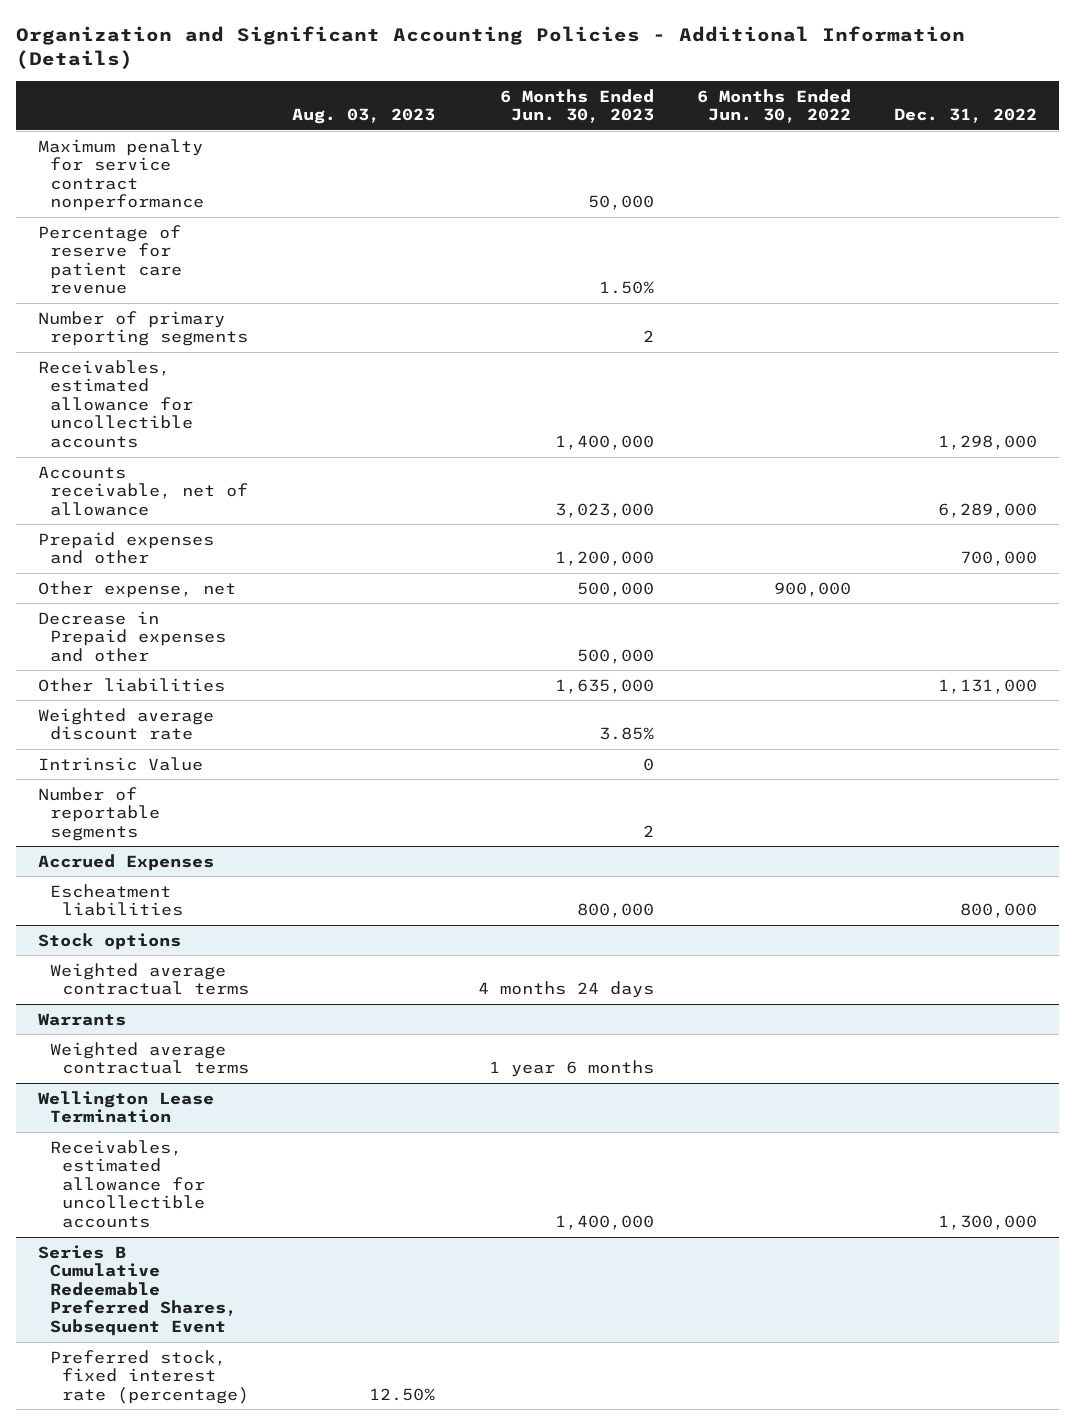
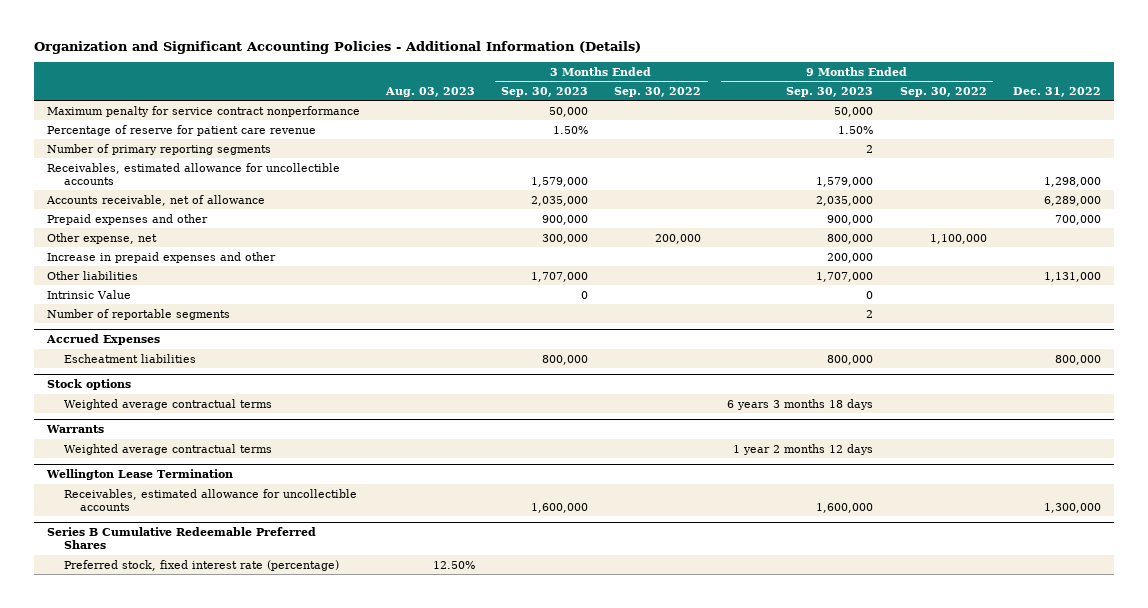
- | Aug. 03, 2023 | 6 Months Ended Jun. 30, 2023 | 6 Months Ended Jun. 30, 2022 | Dec. 31, 2022
+ | Aug. 03, 2023 | 3 Months Ended Sep. 30, 2023 | 3 Months Ended Sep. 30, 2022 | 9 Months Ended Sep. 30, 2023 | 9 Months Ended Sep. 30, 2022 | Dec. 31, 2022
- Decrease in Prepaid expenses and other | | 500,000 | |
+ Increase in prepaid expenses and other | | | | 200,000 | |
- Weighted average discount rate | | 3.85% | |
- Series B Cumulative Redeemable Preferred Shares, Subsequent Event
+ Series B Cumulative Redeemable Preferred Shares

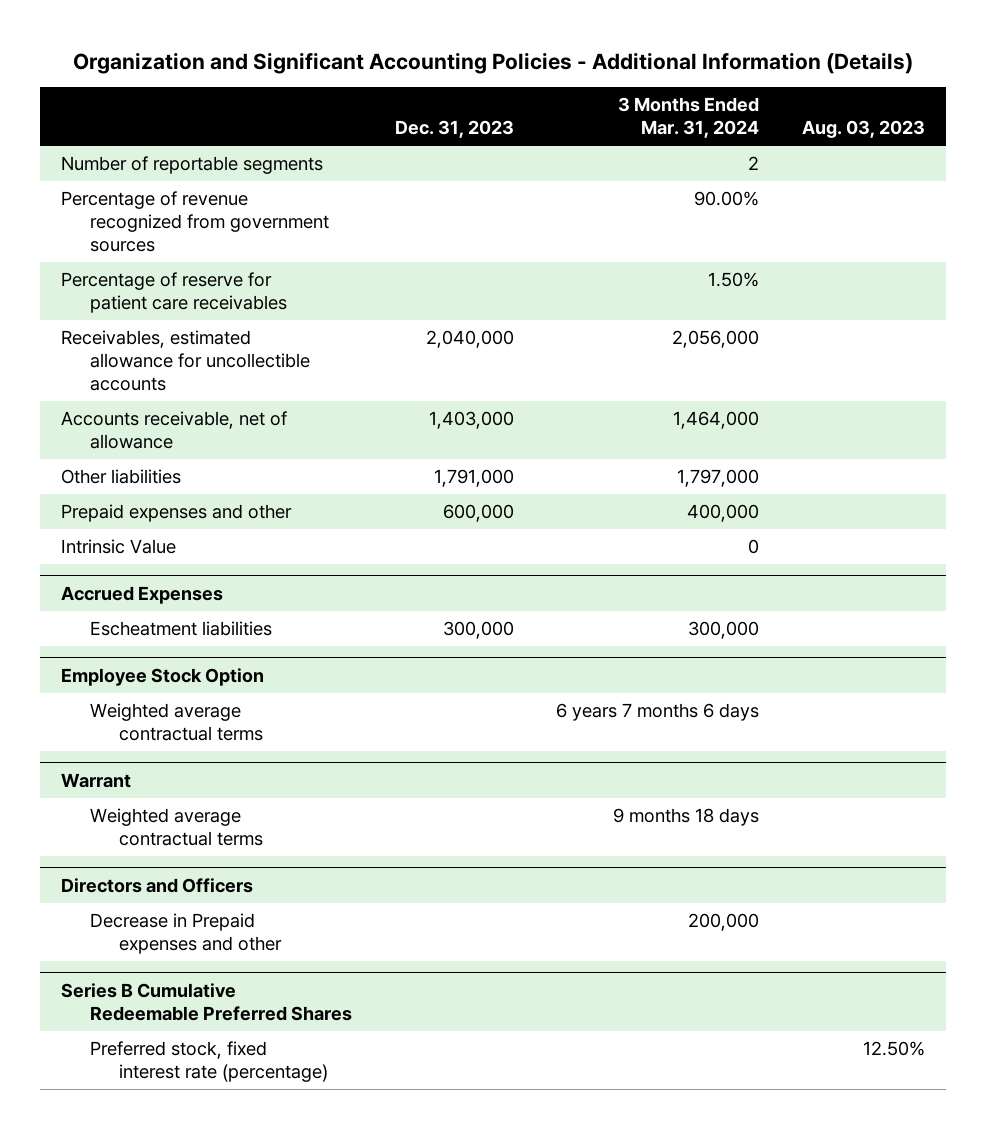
- | Aug. 03, 2023 | 3 Months Ended Sep. 30, 2023 | 3 Months Ended Sep. 30, 2022 | 9 Months Ended Sep. 30, 2023 | 9 Months Ended Sep. 30, 2022 | Dec. 31, 2022
+ | Dec. 31, 2023 | 3 Months Ended Mar. 31, 2024 | Aug. 03, 2023
- Maximum penalty for service contract nonperformance | | 50,000 | | 50,000 | |
- Percentage of reserve for patient care revenue | | 1.50% | | 1.50% | |
- Number of primary reporting segments | | | | 2 | |
moved up: Number of reportable segments | | 2 |
+ Percentage of revenue recognized from government sources | | 90.00% |
+ Percentage of reserve for patient care receivables | | 1.50% |
- Other expense, net | | 300,000 | 200,000 | 800,000 | 1,100,000 |
- Increase in prepaid expenses and other | | | | 200,000 | |
moved down: Prepaid expenses and other | 600,000 | 400,000 |
- Stock options
+ Employee Stock Option
- Warrants
+ Warrant
- Wellington Lease Termination
- Receivables, estimated allowance for uncollectible accounts | | 1,600,000 | | 1,600,000 | | 1,300,000
+ Directors and Officers
+ Decrease in Prepaid expenses and other | | 200,000 |

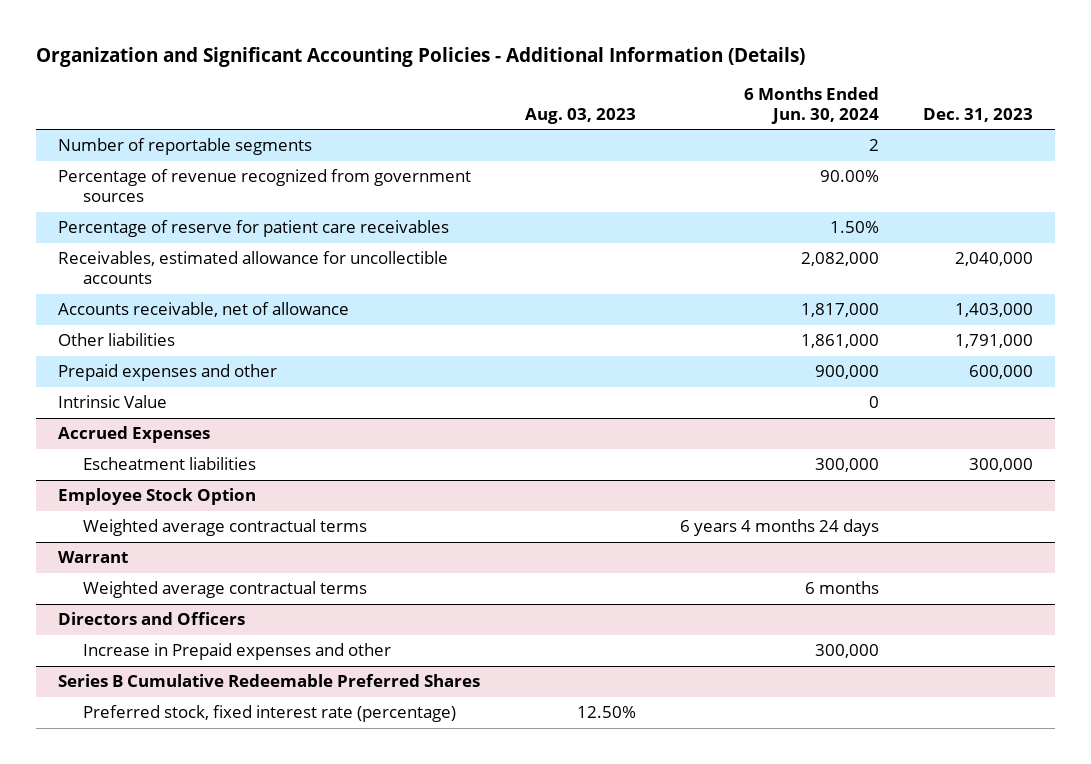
- | Dec. 31, 2023 | 3 Months Ended Mar. 31, 2024 | Aug. 03, 2023
+ | Aug. 03, 2023 | 6 Months Ended Jun. 30, 2024 | Dec. 31, 2023
@ Directors and Officers
- Decrease in Prepaid expenses and other | | 200,000 |
+ Increase in Prepaid expenses and other | | 300,000 |

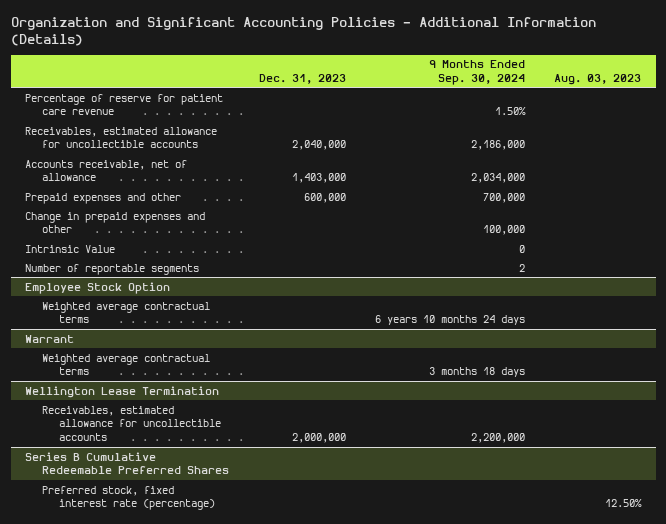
- | Aug. 03, 2023 | 6 Months Ended Jun. 30, 2024 | Dec. 31, 2023
+ | Dec. 31, 2023 | 9 Months Ended Sep. 30, 2024 | Aug. 03, 2023
- Percentage of revenue recognized from government sources | | 90.00% |
- Percentage of reserve for patient care receivables | | 1.50% |
+ Percentage of reserve for patient care revenue | | 1.50% |
- Other liabilities | | 1,861,000 | 1,791,000
+ Change in prepaid expenses and other | | 100,000 |
- Accrued Expenses
- Escheatment liabilities | | 300,000 | 300,000
moved down: Number of reportable segments | | 2 |
- Directors and Officers
- Increase in Prepaid expenses and other | | 300,000 |
+ Wellington Lease Termination
+ Receivables, estimated allowance for uncollectible accounts | 2,000,000 | 2,200,000 |

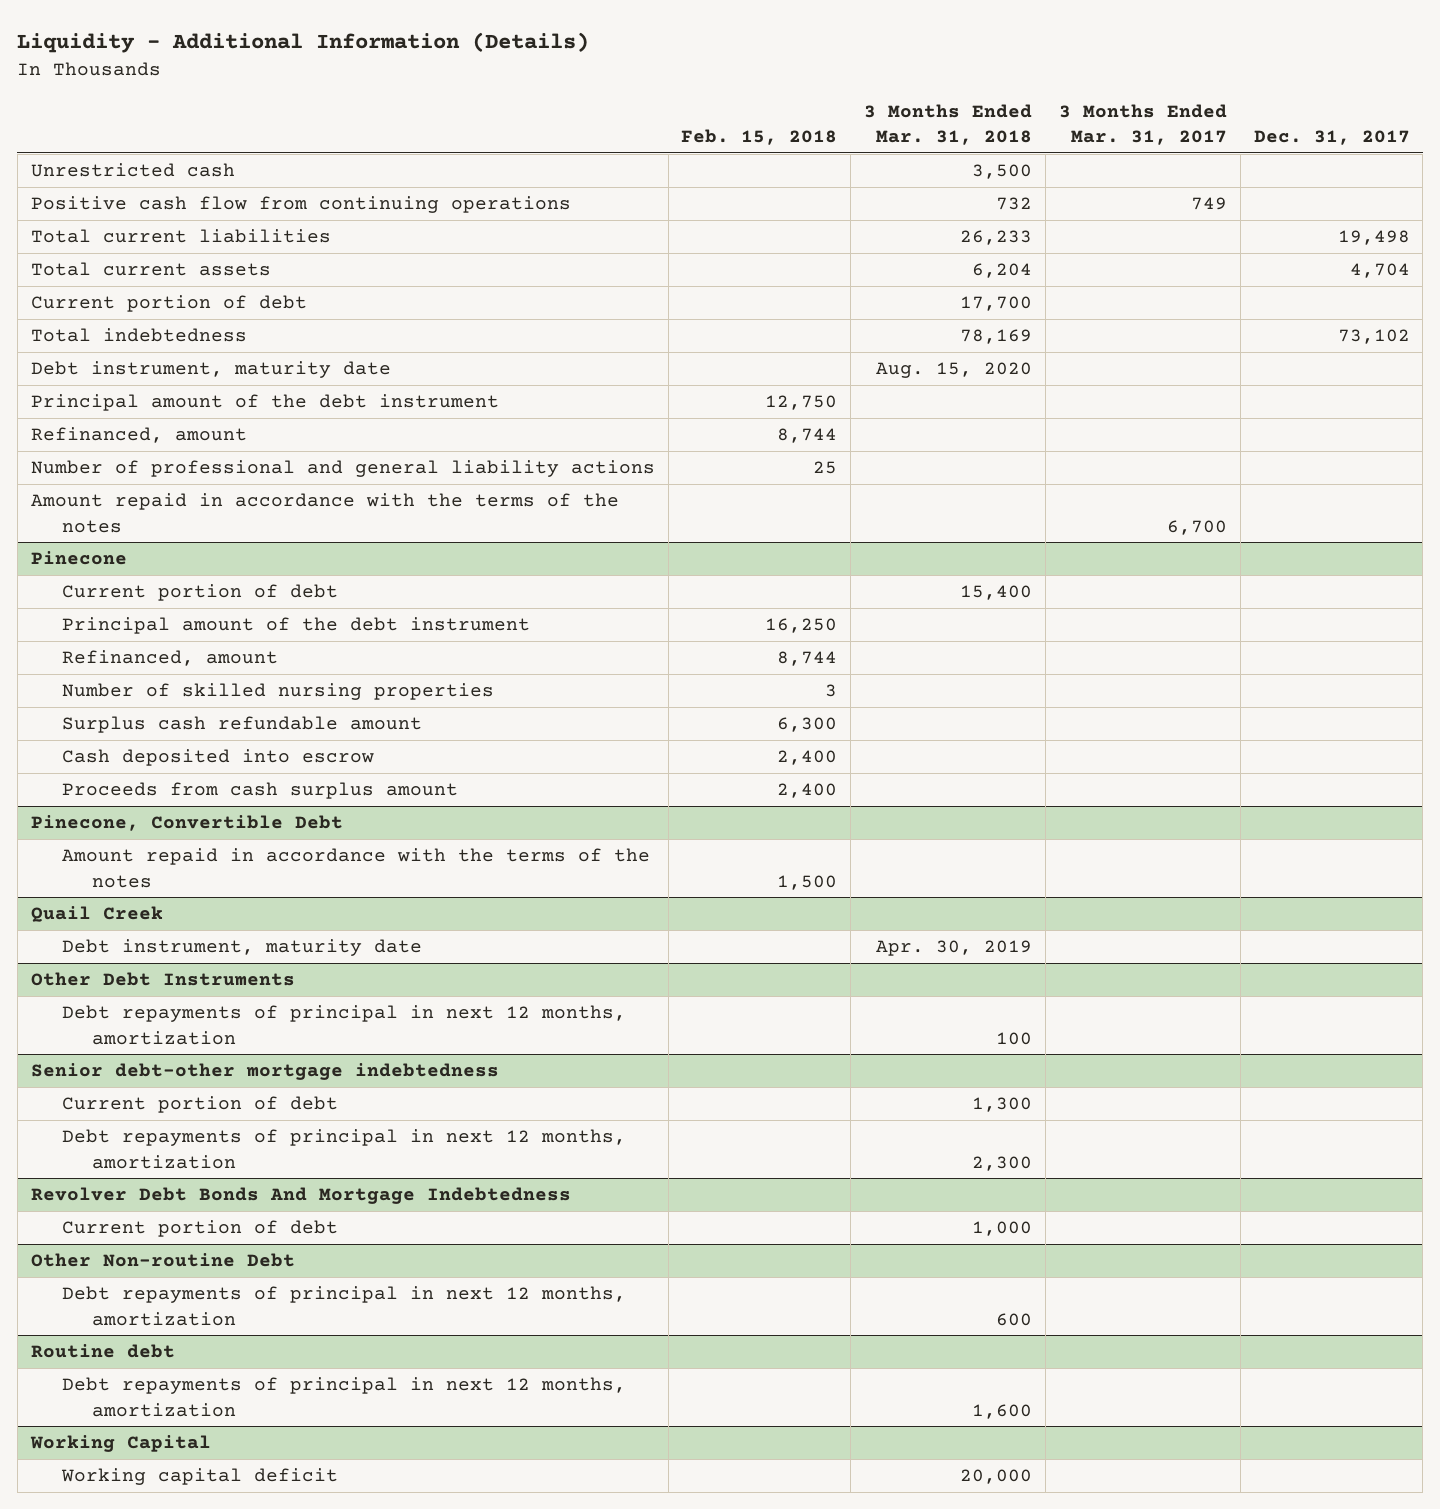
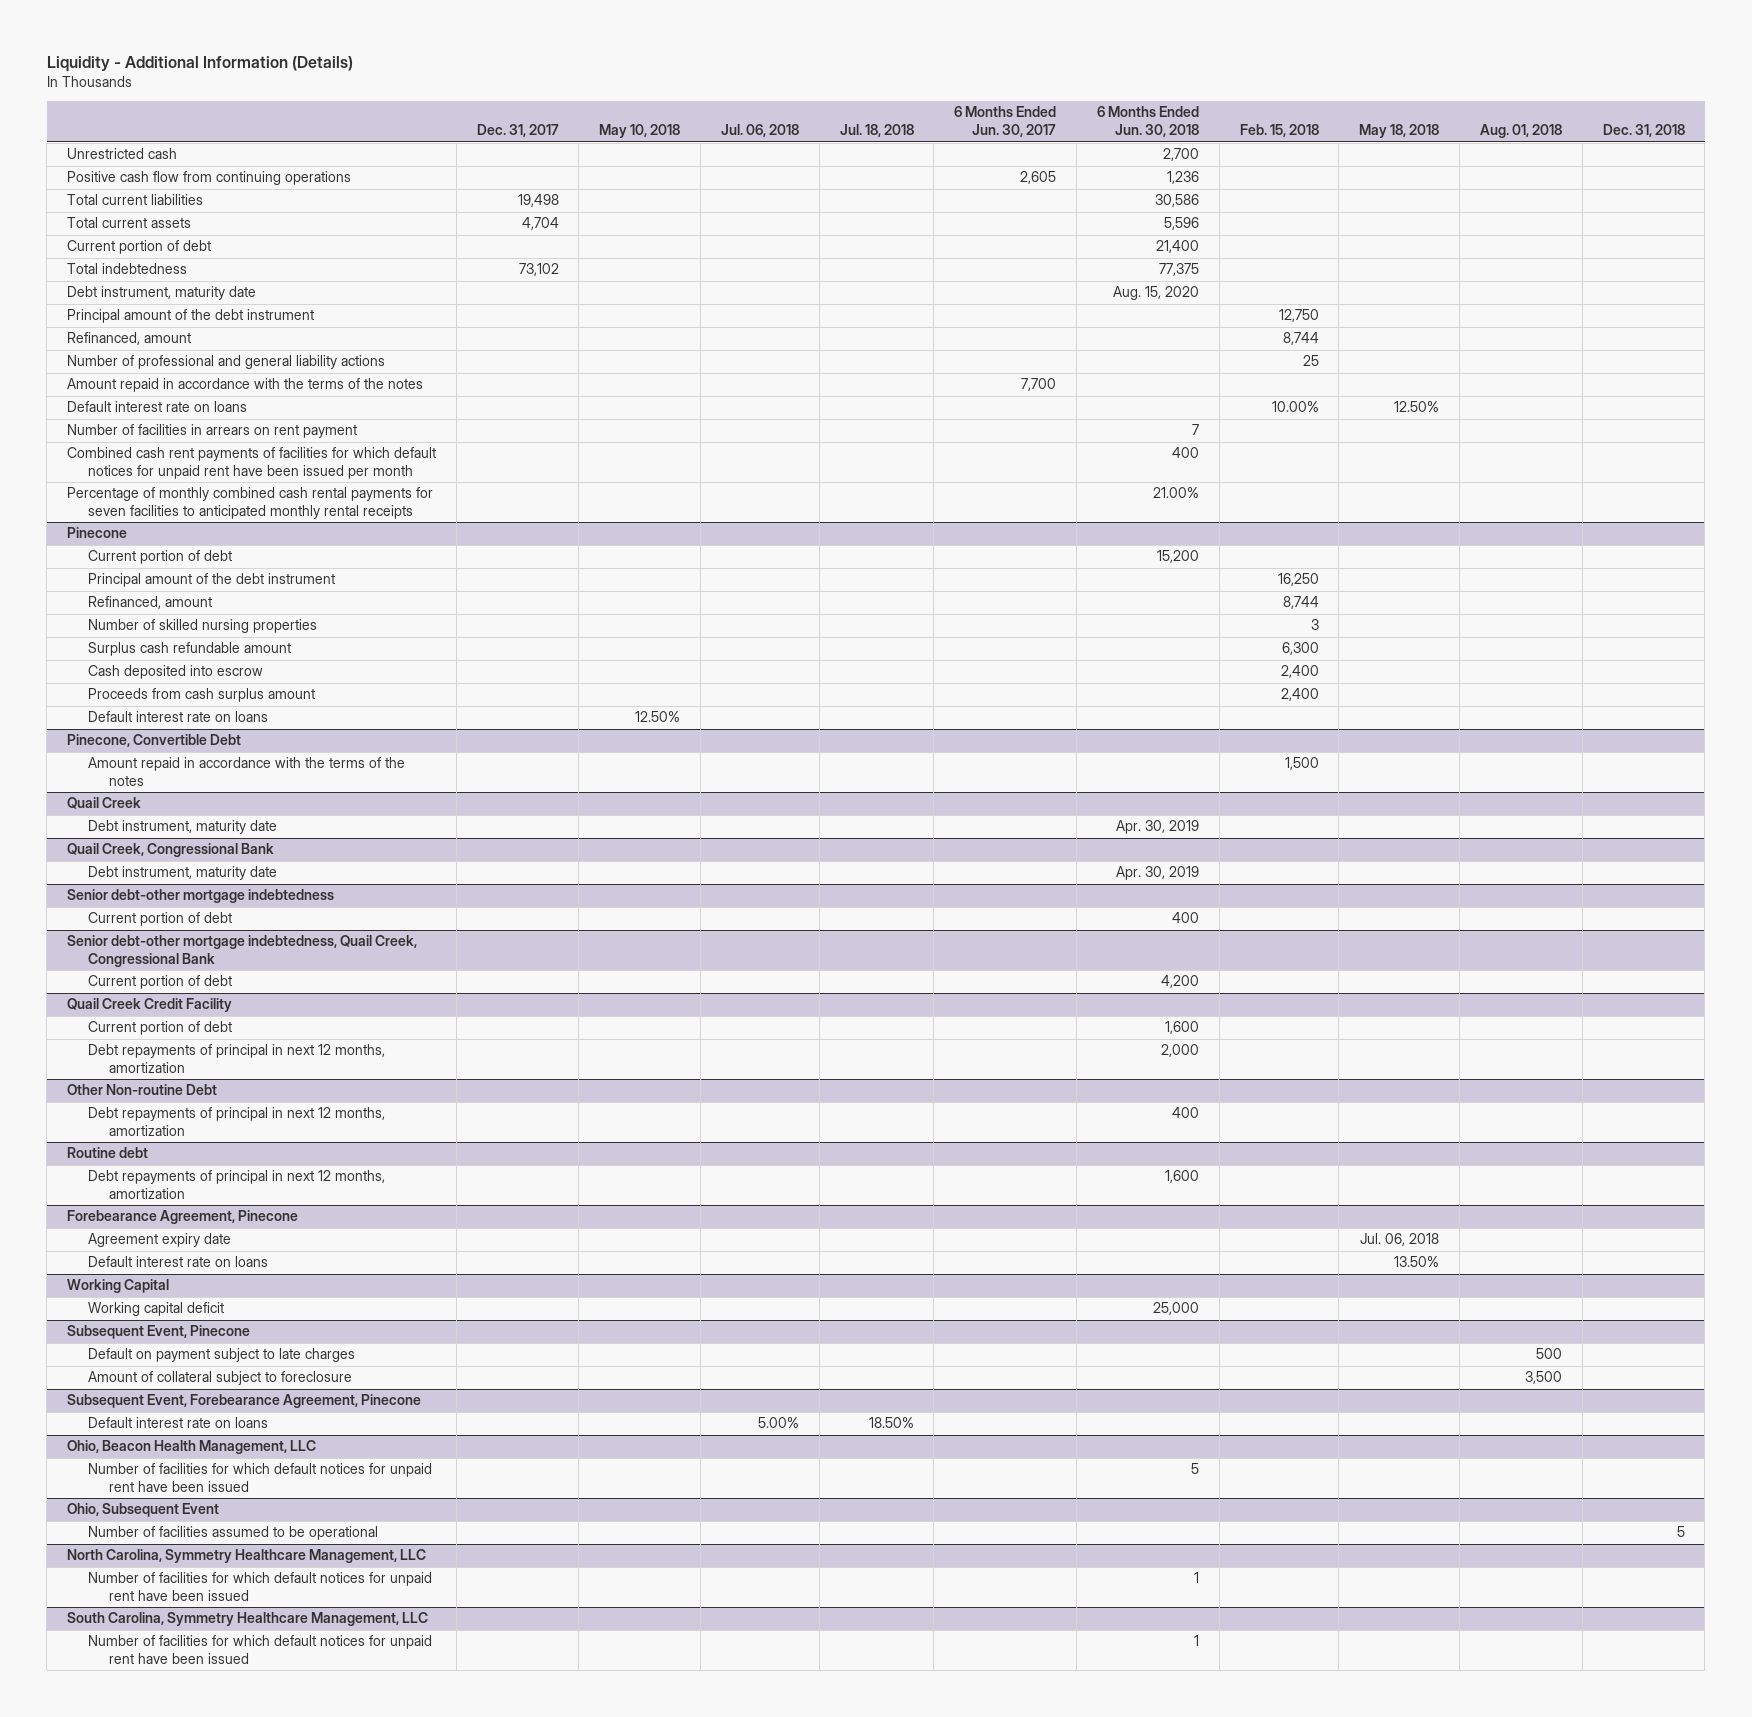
- | Feb. 15, 2018 | 3 Months Ended Mar. 31, 2018 | 3 Months Ended Mar. 31, 2017 | Dec. 31, 2017
+ | Dec. 31, 2017 | May 10, 2018 | Jul. 06, 2018 | Jul. 18, 2018 | 6 Months Ended Jun. 30, 2017 | 6 Months Ended Jun. 30, 2018 | Feb. 15, 2018 | May 18, 2018 | Aug. 01, 2018 | Dec. 31, 2018
+ Default interest rate on loans | | | | | | | 10.00% | 12.50% | |
+ Number of facilities in arrears on rent payment | | | | | | 7 | | | |
+ Combined cash rent payments of facilities for which default notices for unpaid rent have been issued per month | | | | | | 400 | | | |
+ Percentage of monthly combined cash rental payments for seven facilities to anticipated monthly rental receipts | | | | | | 21.00% | | | |
@ Pinecone
+ Default interest rate on loans | | 12.50% | | | | | | | |
- Other Debt Instruments
- Debt repayments of principal in next 12 months, amortization | | 100 | |
+ Quail Creek, Congressional Bank
+ Debt instrument, maturity date | | | | | | Apr. 30, 2019 | | | |
@ Senior debt-other mortgage indebtedness
- Debt repayments of principal in next 12 months, amortization | | 2,300 | |
- Revolver Debt Bonds And Mortgage Indebtedness
- Current portion of debt | | 1,000 | |
+ Senior debt-other mortgage indebtedness, Quail Creek, Congressional Bank
+ Current portion of debt | | | | | | 4,200 | | | |
+ Quail Creek Credit Facility
+ Current portion of debt | | | | | | 1,600 | | | |
+ Debt repayments of principal in next 12 months, amortization | | | | | | 2,000 | | | |
+ Forebearance Agreement, Pinecone
+ Agreement expiry date | | | | | | | | Jul. 06, 2018 | |
+ Default interest rate on loans | | | | | | | | 13.50% | |
+ Subsequent Event, Pinecone
+ Default on payment subject to late charges | | | | | | | | | 500 |
+ Amount of collateral subject to foreclosure | | | | | | | | | 3,500 |
+ Subsequent Event, Forebearance Agreement, Pinecone
+ Default interest rate on loans | | | 5.00% | 18.50% | | | | | |
+ Ohio, Beacon Health Management, LLC
+ Number of facilities for which default notices for unpaid rent have been issued | | | | | | 5 | | | |
+ Ohio, Subsequent Event
+ Number of facilities assumed to be operational | | | | | | | | | | 5
+ North Carolina, Symmetry Healthcare Management, LLC
+ Number of facilities for which default notices for unpaid rent have been issued | | | | | | 1 | | | |
+ South Carolina, Symmetry Healthcare Management, LLC
+ Number of facilities for which default notices for unpaid rent have been issued | | | | | | 1 | | | |

